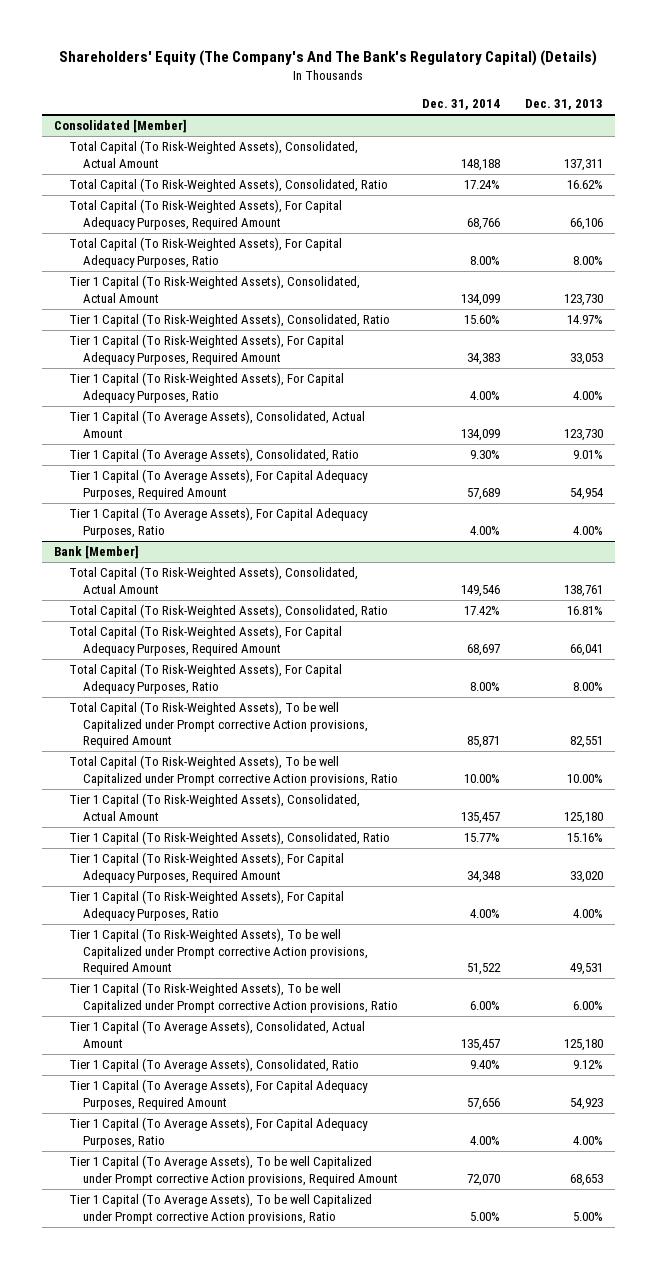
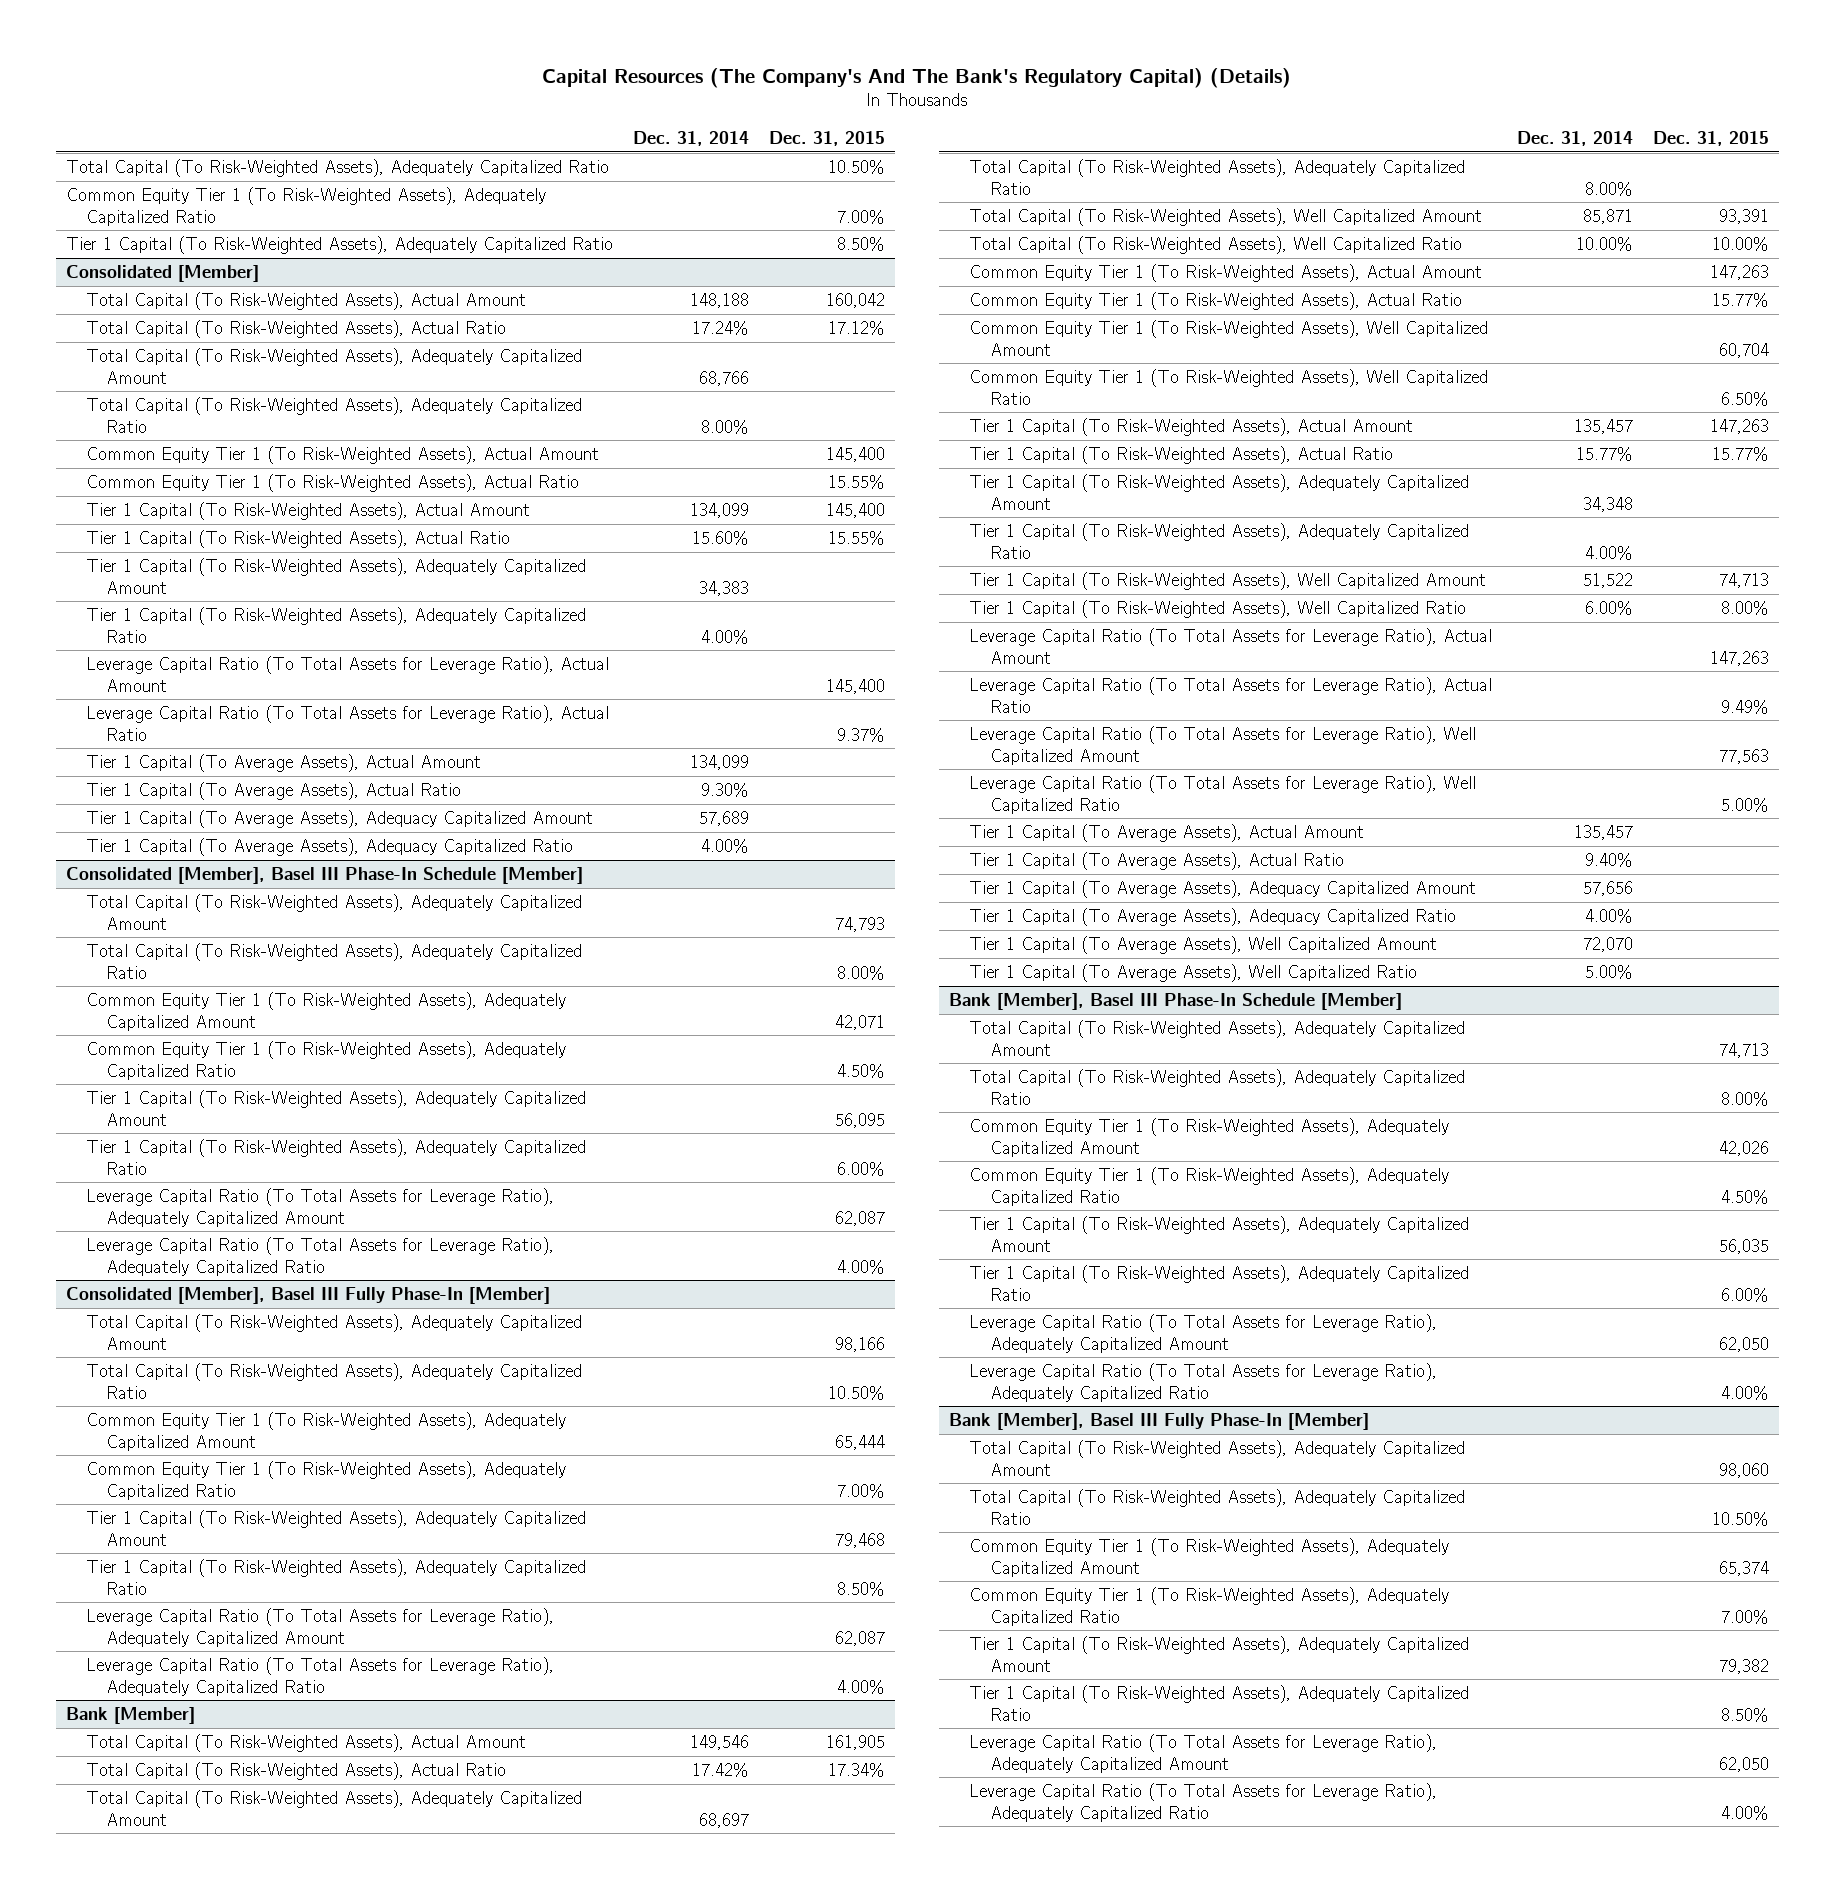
- Shareholders' Equity (The Company's And The Bank's Regulatory Capital) (Details)
+ Capital Resources (The Company's And The Bank's Regulatory Capital) (Details)
- | Dec. 31, 2014 | Dec. 31, 2013
+ | Dec. 31, 2014 | Dec. 31, 2015
+ Total Capital (To Risk-Weighted Assets), Adequately Capitalized Ratio | | 10.50%
+ Common Equity Tier 1 (To Risk-Weighted Assets), Adequately Capitalized Ratio | | 7.00%
+ Tier 1 Capital (To Risk-Weighted Assets), Adequately Capitalized Ratio | | 8.50%
@ Consolidated [Member]
- Total Capital (To Risk-Weighted Assets), Consolidated, Actual Amount | 148,188 | 137,311
- Total Capital (To Risk-Weighted Assets), Consolidated, Ratio | 17.24% | 16.62%
- Total Capital (To Risk-Weighted Assets), For Capital Adequacy Purposes, Required Amount | 68,766 | 66,106
- Total Capital (To Risk-Weighted Assets), For Capital Adequacy Purposes, Ratio | 8.00% | 8.00%
- Tier 1 Capital (To Risk-Weighted Assets), Consolidated, Actual Amount | 134,099 | 123,730
- Tier 1 Capital (To Risk-Weighted Assets), Consolidated, Ratio | 15.60% | 14.97%
- Tier 1 Capital (To Risk-Weighted Assets), For Capital Adequacy Purposes, Required Amount | 34,383 | 33,053
- Tier 1 Capital (To Risk-Weighted Assets), For Capital Adequacy Purposes, Ratio | 4.00% | 4.00%
- Tier 1 Capital (To Average Assets), Consolidated, Actual Amount | 134,099 | 123,730
- Tier 1 Capital (To Average Assets), Consolidated, Ratio | 9.30% | 9.01%
- Tier 1 Capital (To Average Assets), For Capital Adequacy Purposes, Required Amount | 57,689 | 54,954
- Tier 1 Capital (To Average Assets), For Capital Adequacy Purposes, Ratio | 4.00% | 4.00%
+ Total Capital (To Risk-Weighted Assets), Actual Amount | 148,188 | 160,042
+ Total Capital (To Risk-Weighted Assets), Actual Ratio | 17.24% | 17.12%
+ Total Capital (To Risk-Weighted Assets), Adequately Capitalized Amount | 68,766 |
+ Total Capital (To Risk-Weighted Assets), Adequately Capitalized Ratio | 8.00% |
+ Common Equity Tier 1 (To Risk-Weighted Assets), Actual Amount | | 145,400
+ Common Equity Tier 1 (To Risk-Weighted Assets), Actual Ratio | | 15.55%
+ Tier 1 Capital (To Risk-Weighted Assets), Actual Amount | 134,099 | 145,400
+ Tier 1 Capital (To Risk-Weighted Assets), Actual Ratio | 15.60% | 15.55%
+ Tier 1 Capital (To Risk-Weighted Assets), Adequately Capitalized Amount | 34,383 |
+ Tier 1 Capital (To Risk-Weighted Assets), Adequately Capitalized Ratio | 4.00% |
+ Leverage Capital Ratio (To Total Assets for Leverage Ratio), Actual Amount | | 145,400
+ Leverage Capital Ratio (To Total Assets for Leverage Ratio), Actual Ratio | | 9.37%
+ Tier 1 Capital (To Average Assets), Actual Amount | 134,099 |
+ Tier 1 Capital (To Average Assets), Actual Ratio | 9.30% |
+ Tier 1 Capital (To Average Assets), Adequacy Capitalized Amount | 57,689 |
+ Tier 1 Capital (To Average Assets), Adequacy Capitalized Ratio | 4.00% |
+ Consolidated [Member], Basel III Phase-In Schedule [Member]
+ Total Capital (To Risk-Weighted Assets), Adequately Capitalized Amount | | 74,793
+ Total Capital (To Risk-Weighted Assets), Adequately Capitalized Ratio | | 8.00%
+ Common Equity Tier 1 (To Risk-Weighted Assets), Adequately Capitalized Amount | | 42,071
+ Common Equity Tier 1 (To Risk-Weighted Assets), Adequately Capitalized Ratio | | 4.50%
+ Tier 1 Capital (To Risk-Weighted Assets), Adequately Capitalized Amount | | 56,095
+ Tier 1 Capital (To Risk-Weighted Assets), Adequately Capitalized Ratio | | 6.00%
+ Leverage Capital Ratio (To Total Assets for Leverage Ratio), Adequately Capitalized Amount | | 62,087
+ Leverage Capital Ratio (To Total Assets for Leverage Ratio), Adequately Capitalized Ratio | | 4.00%
+ Consolidated [Member], Basel III Fully Phase-In [Member]
+ Total Capital (To Risk-Weighted Assets), Adequately Capitalized Amount | | 98,166
+ Total Capital (To Risk-Weighted Assets), Adequately Capitalized Ratio | | 10.50%
+ Common Equity Tier 1 (To Risk-Weighted Assets), Adequately Capitalized Amount | | 65,444
+ Common Equity Tier 1 (To Risk-Weighted Assets), Adequately Capitalized Ratio | | 7.00%
+ Tier 1 Capital (To Risk-Weighted Assets), Adequately Capitalized Amount | | 79,468
+ Tier 1 Capital (To Risk-Weighted Assets), Adequately Capitalized Ratio | | 8.50%
+ Leverage Capital Ratio (To Total Assets for Leverage Ratio), Adequately Capitalized Amount | | 62,087
+ Leverage Capital Ratio (To Total Assets for Leverage Ratio), Adequately Capitalized Ratio | | 4.00%
@ Bank [Member]
- Total Capital (To Risk-Weighted Assets), Consolidated, Actual Amount | 149,546 | 138,761
- Total Capital (To Risk-Weighted Assets), Consolidated, Ratio | 17.42% | 16.81%
- Total Capital (To Risk-Weighted Assets), For Capital Adequacy Purposes, Required Amount | 68,697 | 66,041
- Total Capital (To Risk-Weighted Assets), For Capital Adequacy Purposes, Ratio | 8.00% | 8.00%
- Total Capital (To Risk-Weighted Assets), To be well Capitalized under Prompt corrective Action provisions, Required Amount | 85,871 | 82,551
- Total Capital (To Risk-Weighted Assets), To be well Capitalized under Prompt corrective Action provisions, Ratio | 10.00% | 10.00%
- Tier 1 Capital (To Risk-Weighted Assets), Consolidated, Actual Amount | 135,457 | 125,180
- Tier 1 Capital (To Risk-Weighted Assets), Consolidated, Ratio | 15.77% | 15.16%
- Tier 1 Capital (To Risk-Weighted Assets), For Capital Adequacy Purposes, Required Amount | 34,348 | 33,020
- Tier 1 Capital (To Risk-Weighted Assets), For Capital Adequacy Purposes, Ratio | 4.00% | 4.00%
- Tier 1 Capital (To Risk-Weighted Assets), To be well Capitalized under Prompt corrective Action provisions, Required Amount | 51,522 | 49,531
- Tier 1 Capital (To Risk-Weighted Assets), To be well Capitalized under Prompt corrective Action provisions, Ratio | 6.00% | 6.00%
- Tier 1 Capital (To Average Assets), Consolidated, Actual Amount | 135,457 | 125,180
- Tier 1 Capital (To Average Assets), Consolidated, Ratio | 9.40% | 9.12%
- Tier 1 Capital (To Average Assets), For Capital Adequacy Purposes, Required Amount | 57,656 | 54,923
- Tier 1 Capital (To Average Assets), For Capital Adequacy Purposes, Ratio | 4.00% | 4.00%
- Tier 1 Capital (To Average Assets), To be well Capitalized under Prompt corrective Action provisions, Required Amount | 72,070 | 68,653
- Tier 1 Capital (To Average Assets), To be well Capitalized under Prompt corrective Action provisions, Ratio | 5.00% | 5.00%
+ Total Capital (To Risk-Weighted Assets), Actual Amount | 149,546 | 161,905
+ Total Capital (To Risk-Weighted Assets), Actual Ratio | 17.42% | 17.34%
+ Total Capital (To Risk-Weighted Assets), Adequately Capitalized Amount | 68,697 |
+ Total Capital (To Risk-Weighted Assets), Adequately Capitalized Ratio | 8.00% |
+ Total Capital (To Risk-Weighted Assets), Well Capitalized Amount | 85,871 | 93,391
+ Total Capital (To Risk-Weighted Assets), Well Capitalized Ratio | 10.00% | 10.00%
+ Common Equity Tier 1 (To Risk-Weighted Assets), Actual Amount | | 147,263
+ Common Equity Tier 1 (To Risk-Weighted Assets), Actual Ratio | | 15.77%
+ Common Equity Tier 1 (To Risk-Weighted Assets), Well Capitalized Amount | | 60,704
+ Common Equity Tier 1 (To Risk-Weighted Assets), Well Capitalized Ratio | | 6.50%
+ Tier 1 Capital (To Risk-Weighted Assets), Actual Amount | 135,457 | 147,263
+ Tier 1 Capital (To Risk-Weighted Assets), Actual Ratio | 15.77% | 15.77%
+ Tier 1 Capital (To Risk-Weighted Assets), Adequately Capitalized Amount | 34,348 |
+ Tier 1 Capital (To Risk-Weighted Assets), Adequately Capitalized Ratio | 4.00% |
+ Tier 1 Capital (To Risk-Weighted Assets), Well Capitalized Amount | 51,522 | 74,713
+ Tier 1 Capital (To Risk-Weighted Assets), Well Capitalized Ratio | 6.00% | 8.00%
+ Leverage Capital Ratio (To Total Assets for Leverage Ratio), Actual Amount | | 147,263
+ Leverage Capital Ratio (To Total Assets for Leverage Ratio), Actual Ratio | | 9.49%
+ Leverage Capital Ratio (To Total Assets for Leverage Ratio), Well Capitalized Amount | | 77,563
+ Leverage Capital Ratio (To Total Assets for Leverage Ratio), Well Capitalized Ratio | | 5.00%
+ Tier 1 Capital (To Average Assets), Actual Amount | 135,457 |
+ Tier 1 Capital (To Average Assets), Actual Ratio | 9.40% |
+ Tier 1 Capital (To Average Assets), Adequacy Capitalized Amount | 57,656 |
+ Tier 1 Capital (To Average Assets), Adequacy Capitalized Ratio | 4.00% |
+ Tier 1 Capital (To Average Assets), Well Capitalized Amount | 72,070 |
+ Tier 1 Capital (To Average Assets), Well Capitalized Ratio | 5.00% |
+ Bank [Member], Basel III Phase-In Schedule [Member]
+ Total Capital (To Risk-Weighted Assets), Adequately Capitalized Amount | | 74,713
+ Total Capital (To Risk-Weighted Assets), Adequately Capitalized Ratio | | 8.00%
+ Common Equity Tier 1 (To Risk-Weighted Assets), Adequately Capitalized Amount | | 42,026
+ Common Equity Tier 1 (To Risk-Weighted Assets), Adequately Capitalized Ratio | | 4.50%
+ Tier 1 Capital (To Risk-Weighted Assets), Adequately Capitalized Amount | | 56,035
+ Tier 1 Capital (To Risk-Weighted Assets), Adequately Capitalized Ratio | | 6.00%
+ Leverage Capital Ratio (To Total Assets for Leverage Ratio), Adequately Capitalized Amount | | 62,050
+ Leverage Capital Ratio (To Total Assets for Leverage Ratio), Adequately Capitalized Ratio | | 4.00%
+ Bank [Member], Basel III Fully Phase-In [Member]
+ Total Capital (To Risk-Weighted Assets), Adequately Capitalized Amount | | 98,060
+ Total Capital (To Risk-Weighted Assets), Adequately Capitalized Ratio | | 10.50%
+ Common Equity Tier 1 (To Risk-Weighted Assets), Adequately Capitalized Amount | | 65,374
+ Common Equity Tier 1 (To Risk-Weighted Assets), Adequately Capitalized Ratio | | 7.00%
+ Tier 1 Capital (To Risk-Weighted Assets), Adequately Capitalized Amount | | 79,382
+ Tier 1 Capital (To Risk-Weighted Assets), Adequately Capitalized Ratio | | 8.50%
+ Leverage Capital Ratio (To Total Assets for Leverage Ratio), Adequately Capitalized Amount | | 62,050
+ Leverage Capital Ratio (To Total Assets for Leverage Ratio), Adequately Capitalized Ratio | | 4.00%

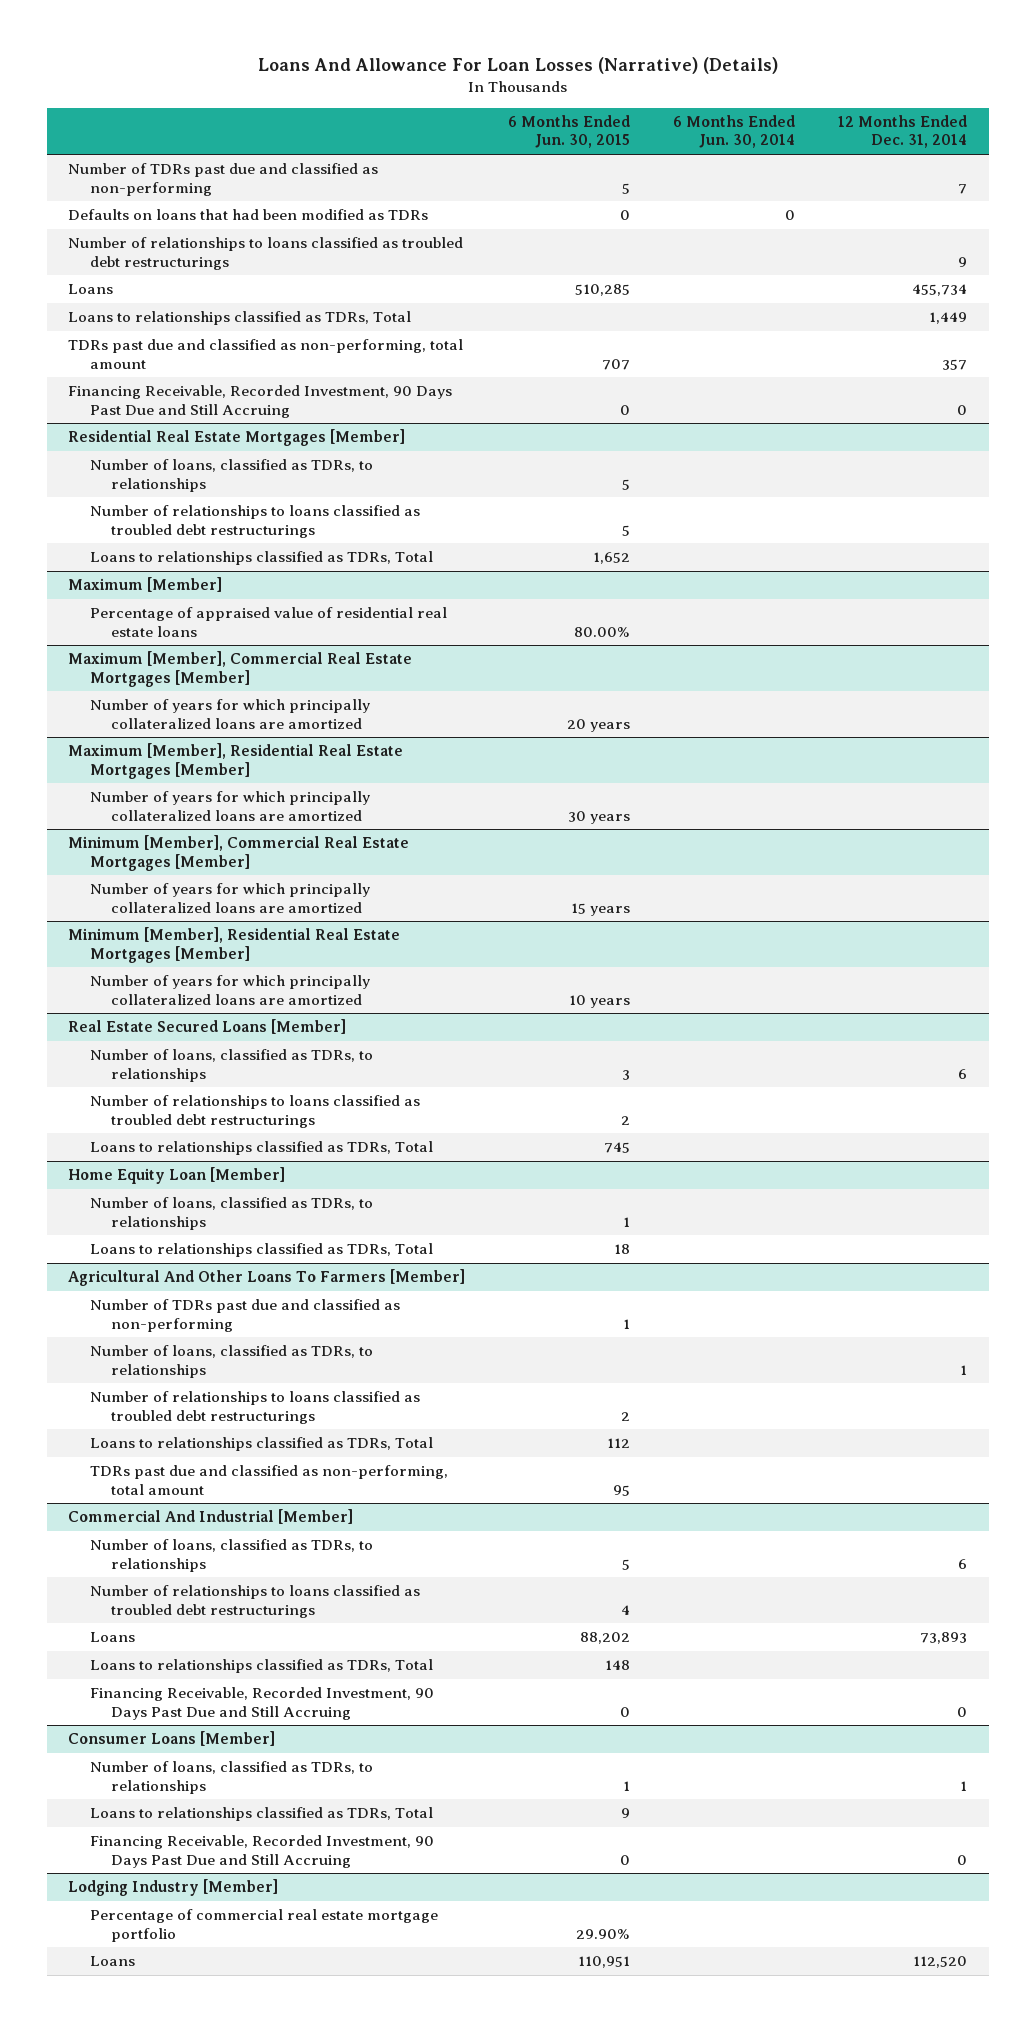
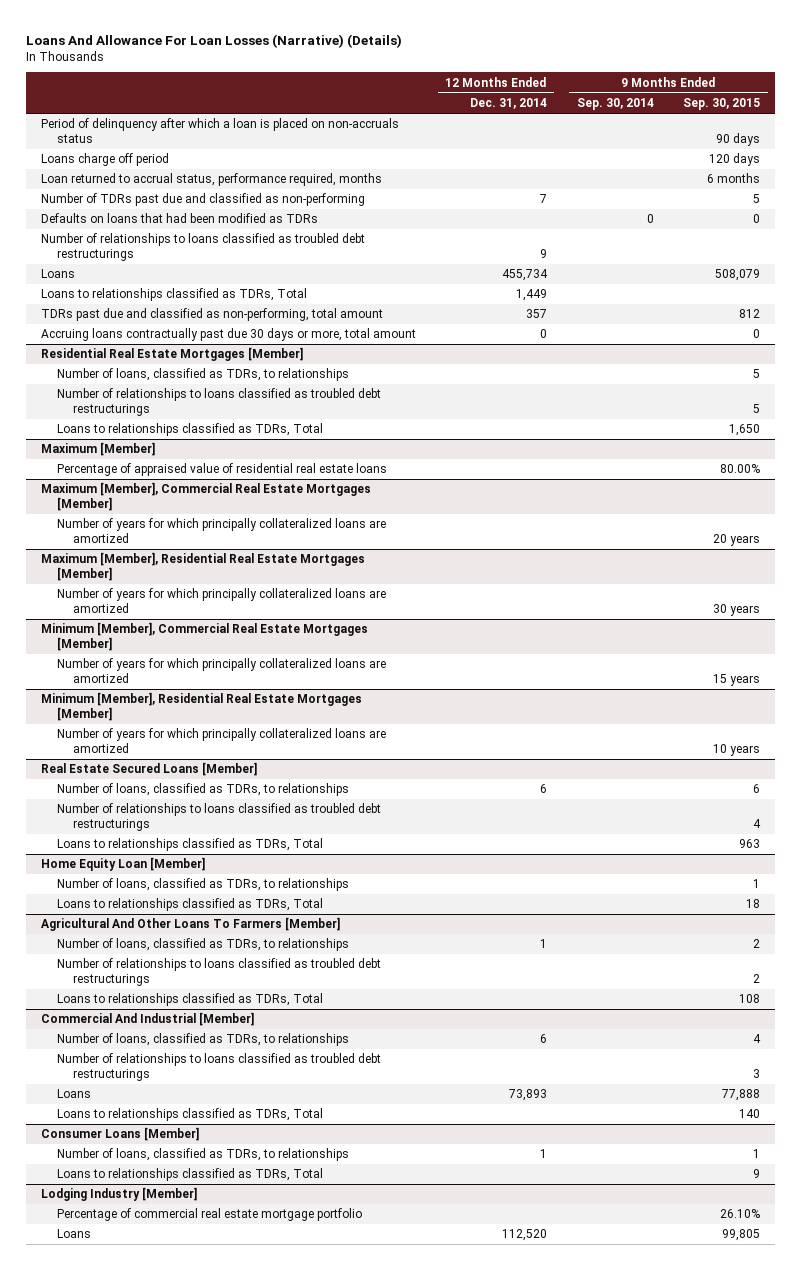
- | 6 Months Ended Jun. 30, 2015 | 6 Months Ended Jun. 30, 2014 | 12 Months Ended Dec. 31, 2014
+ | 12 Months Ended Dec. 31, 2014 | 9 Months Ended Sep. 30, 2014 | 9 Months Ended Sep. 30, 2015
+ Period of delinquency after which a loan is placed on non-accruals status | | | 90 days
+ Loans charge off period | | | 120 days
+ Loan returned to accrual status, performance required, months | | | 6 months
- Financing Receivable, Recorded Investment, 90 Days Past Due and Still Accruing | 0 | | 0
+ Accruing loans contractually past due 30 days or more, total amount | 0 | | 0
@ Agricultural And Other Loans To Farmers [Member]
- Number of TDRs past due and classified as non-performing | 1 | |
- TDRs past due and classified as non-performing, total amount | 95 | |
@ Commercial And Industrial [Member]
- Financing Receivable, Recorded Investment, 90 Days Past Due and Still Accruing | 0 | | 0
@ Consumer Loans [Member]
- Financing Receivable, Recorded Investment, 90 Days Past Due and Still Accruing | 0 | | 0

